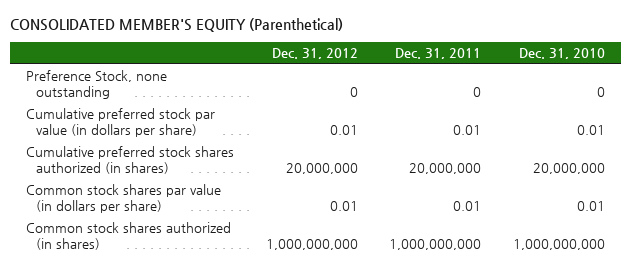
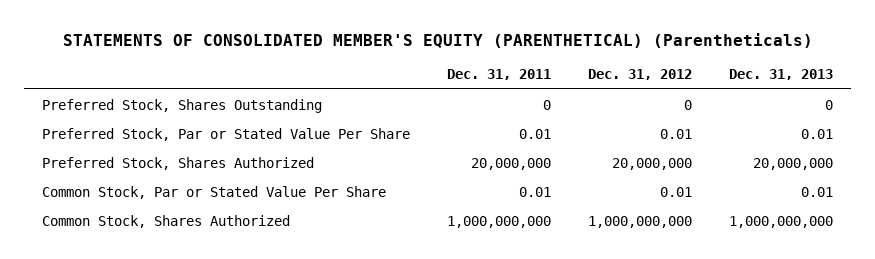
- CONSOLIDATED MEMBER'S EQUITY (Parenthetical)
+ STATEMENTS OF CONSOLIDATED MEMBER'S EQUITY (PARENTHETICAL) (Parentheticals)
- | Dec. 31, 2012 | Dec. 31, 2011 | Dec. 31, 2010
+ | Dec. 31, 2011 | Dec. 31, 2012 | Dec. 31, 2013
- Preference Stock, none outstanding | 0 | 0 | 0
- Cumulative preferred stock par value (in dollars per share) | 0.01 | 0.01 | 0.01
- Cumulative preferred stock shares authorized (in shares) | 20,000,000 | 20,000,000 | 20,000,000
- Common stock shares par value (in dollars per share) | 0.01 | 0.01 | 0.01
- Common stock shares authorized (in shares) | 1,000,000,000 | 1,000,000,000 | 1,000,000,000
+ Preferred Stock, Shares Outstanding | 0 | 0 | 0
+ Preferred Stock, Par or Stated Value Per Share | 0.01 | 0.01 | 0.01
+ Preferred Stock, Shares Authorized | 20,000,000 | 20,000,000 | 20,000,000
+ Common Stock, Par or Stated Value Per Share | 0.01 | 0.01 | 0.01
+ Common Stock, Shares Authorized | 1,000,000,000 | 1,000,000,000 | 1,000,000,000

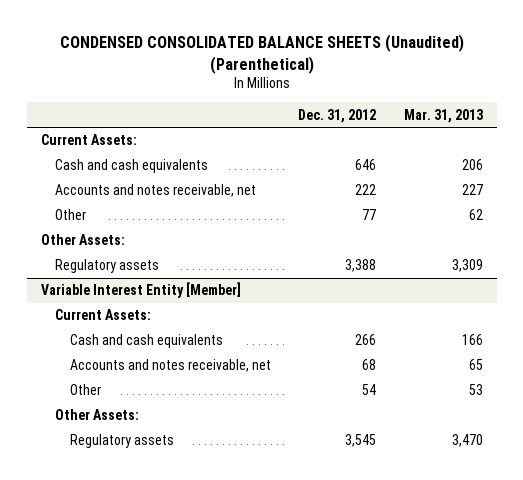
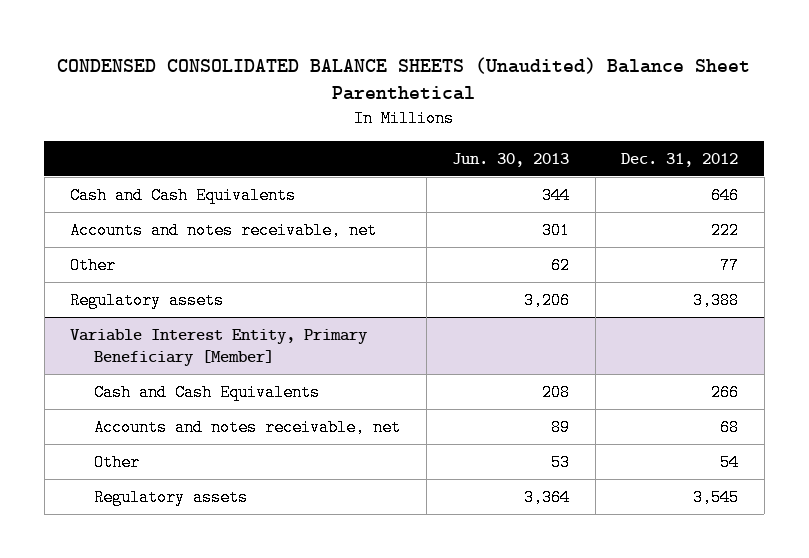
- CONDENSED CONSOLIDATED BALANCE SHEETS (Unaudited) (Parenthetical)
+ CONDENSED CONSOLIDATED BALANCE SHEETS (Unaudited) Balance Sheet Parenthetical
- | Dec. 31, 2012 | Mar. 31, 2013
+ | Jun. 30, 2013 | Dec. 31, 2012
- Current Assets:
- Cash and cash equivalents | 646 | 206
+ Cash and Cash Equivalents | 344 | 646
- Other Assets:
- Variable Interest Entity [Member]
- Current Assets:
- Cash and cash equivalents | 266 | 166
+ Variable Interest Entity, Primary Beneficiary [Member]
+ Cash and Cash Equivalents | 208 | 266
- Other Assets:

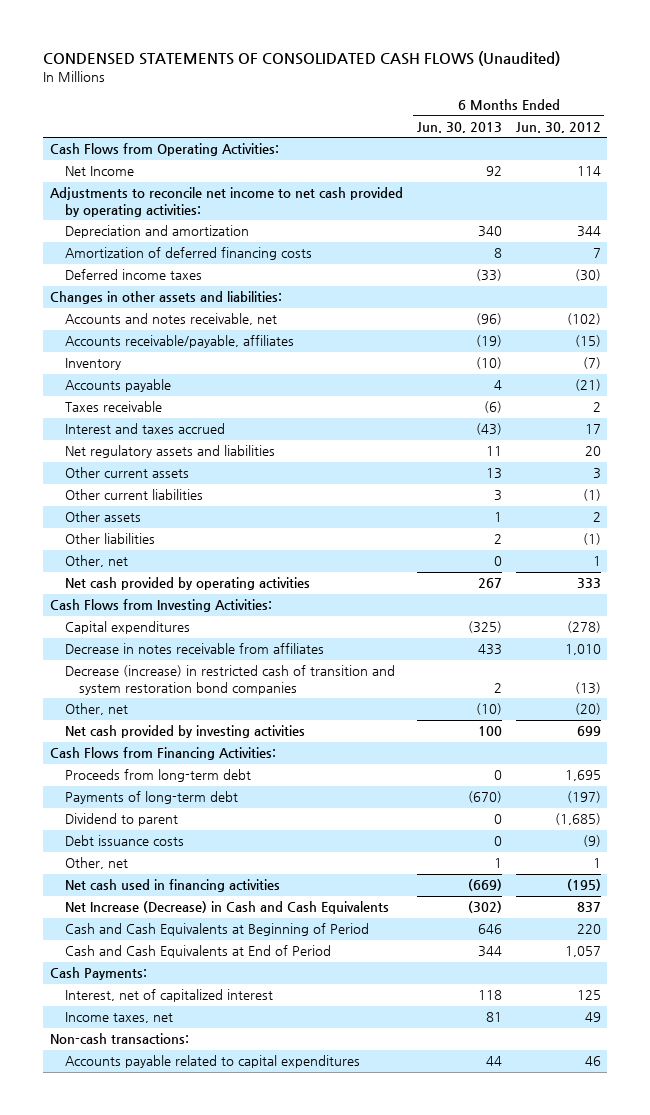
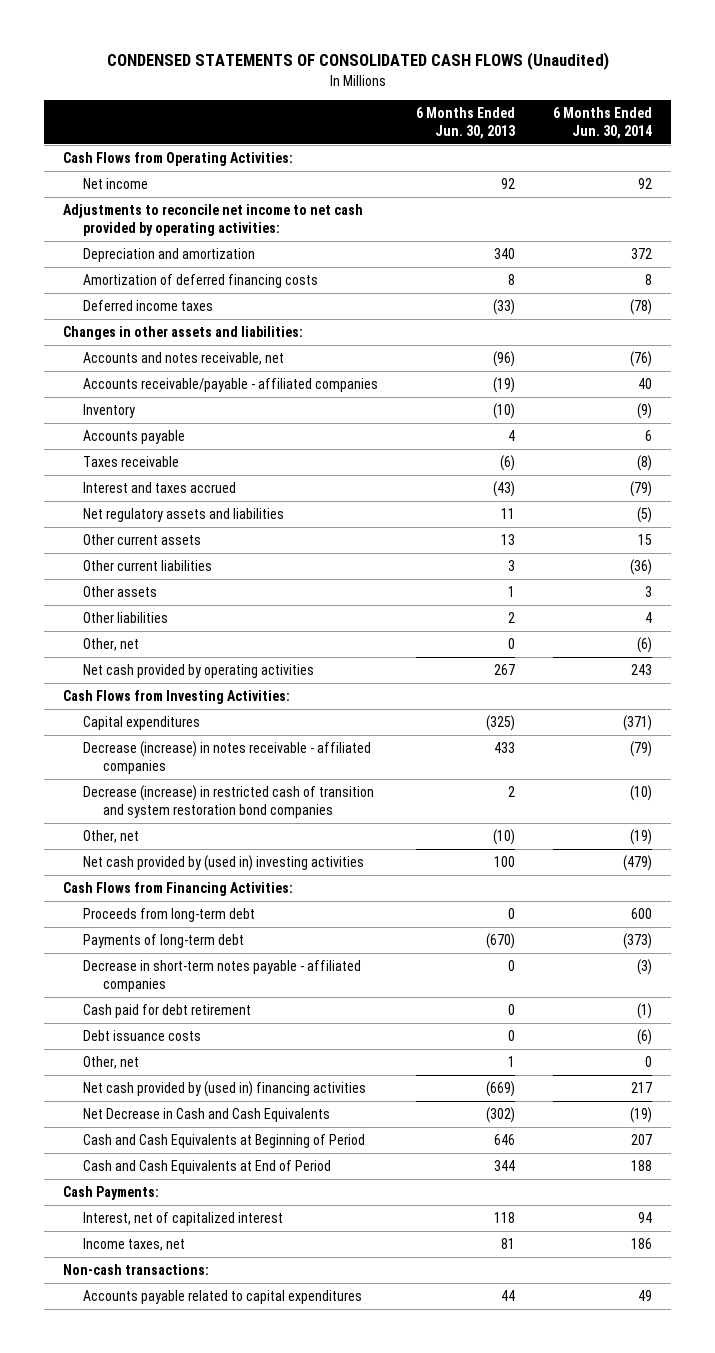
- | 6 Months Ended Jun. 30, 2013 | 6 Months Ended Jun. 30, 2012
+ | 6 Months Ended Jun. 30, 2013 | 6 Months Ended Jun. 30, 2014
- Net Income | 92 | 114
+ Net income | 92 | 92
- Accounts receivable/payable, affiliates | (19) | (15)
+ Accounts receivable/payable - affiliated companies | (19) | 40
- Decrease in notes receivable from affiliates | 433 | 1,010
+ Decrease (increase) in notes receivable - affiliated companies | 433 | (79)
- Net cash provided by investing activities | 100 | 699
+ Net cash provided by (used in) investing activities | 100 | (479)
- Dividend to parent | 0 | (1,685)
+ Decrease in short-term notes payable - affiliated companies | 0 | (3)
+ Cash paid for debt retirement | 0 | (1)
- Net cash used in financing activities | (669) | (195)
- Net Increase (Decrease) in Cash and Cash Equivalents | (302) | 837
+ Net cash provided by (used in) financing activities | (669) | 217
+ Net Decrease in Cash and Cash Equivalents | (302) | (19)

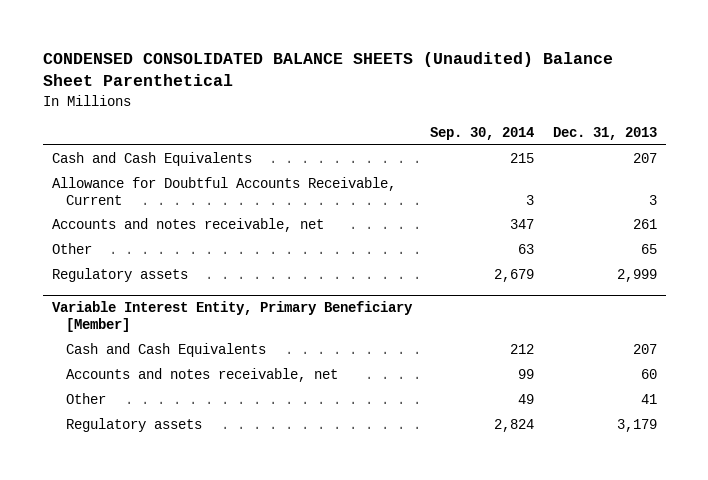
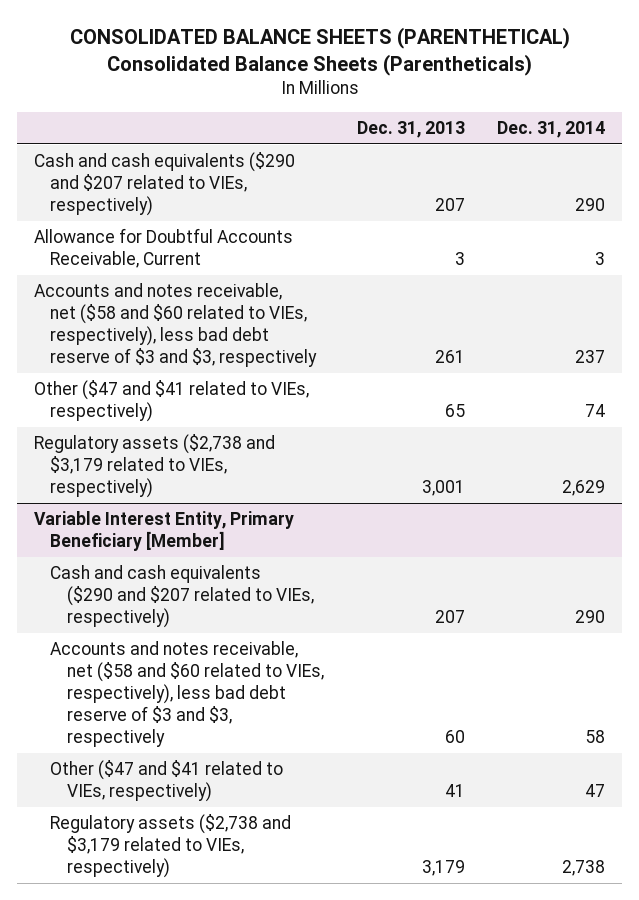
- CONDENSED CONSOLIDATED BALANCE SHEETS (Unaudited) Balance Sheet Parenthetical
+ CONSOLIDATED BALANCE SHEETS (PARENTHETICAL) Consolidated Balance Sheets (Parentheticals)
- | Sep. 30, 2014 | Dec. 31, 2013
+ | Dec. 31, 2013 | Dec. 31, 2014
- Cash and Cash Equivalents | 215 | 207
+ Cash and cash equivalents ($290 and $207 related to VIEs, respectively) | 207 | 290
- Accounts and notes receivable, net | 347 | 261
- Other | 63 | 65
- Regulatory assets | 2,679 | 2,999
+ Accounts and notes receivable, net ($58 and $60 related to VIEs, respectively), less bad debt reserve of $3 and $3, respectively | 261 | 237
+ Other ($47 and $41 related to VIEs, respectively) | 65 | 74
+ Regulatory assets ($2,738 and $3,179 related to VIEs, respectively) | 3,001 | 2,629
@ Variable Interest Entity, Primary Beneficiary [Member]
- Cash and Cash Equivalents | 212 | 207
- Accounts and notes receivable, net | 99 | 60
- Other | 49 | 41
- Regulatory assets | 2,824 | 3,179
+ Cash and cash equivalents ($290 and $207 related to VIEs, respectively) | 207 | 290
+ Accounts and notes receivable, net ($58 and $60 related to VIEs, respectively), less bad debt reserve of $3 and $3, respectively | 60 | 58
+ Other ($47 and $41 related to VIEs, respectively) | 41 | 47
+ Regulatory assets ($2,738 and $3,179 related to VIEs, respectively) | 3,179 | 2,738

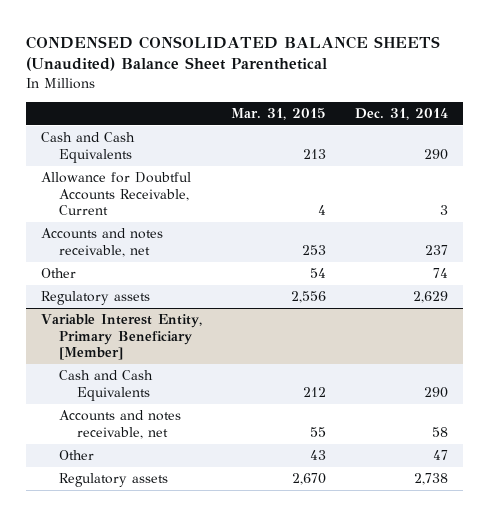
- CONSOLIDATED BALANCE SHEETS (PARENTHETICAL) Consolidated Balance Sheets (Parentheticals)
+ CONDENSED CONSOLIDATED BALANCE SHEETS (Unaudited) Balance Sheet Parenthetical
- | Dec. 31, 2013 | Dec. 31, 2014
+ | Mar. 31, 2015 | Dec. 31, 2014
- Cash and cash equivalents ($290 and $207 related to VIEs, respectively) | 207 | 290
+ Cash and Cash Equivalents | 213 | 290
- Accounts and notes receivable, net ($58 and $60 related to VIEs, respectively), less bad debt reserve of $3 and $3, respectively | 261 | 237
- Other ($47 and $41 related to VIEs, respectively) | 65 | 74
- Regulatory assets ($2,738 and $3,179 related to VIEs, respectively) | 3,001 | 2,629
+ Accounts and notes receivable, net | 253 | 237
+ Other | 54 | 74
+ Regulatory assets | 2,556 | 2,629
@ Variable Interest Entity, Primary Beneficiary [Member]
- Cash and cash equivalents ($290 and $207 related to VIEs, respectively) | 207 | 290
- Accounts and notes receivable, net ($58 and $60 related to VIEs, respectively), less bad debt reserve of $3 and $3, respectively | 60 | 58
- Other ($47 and $41 related to VIEs, respectively) | 41 | 47
- Regulatory assets ($2,738 and $3,179 related to VIEs, respectively) | 3,179 | 2,738
+ Cash and Cash Equivalents | 212 | 290
+ Accounts and notes receivable, net | 55 | 58
+ Other | 43 | 47
+ Regulatory assets | 2,670 | 2,738

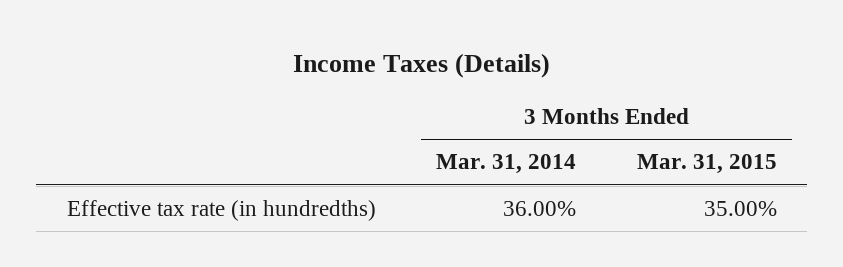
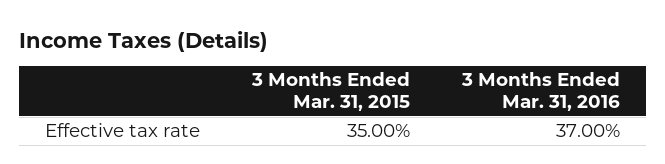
- | 3 Months Ended Mar. 31, 2014 | 3 Months Ended Mar. 31, 2015
+ | 3 Months Ended Mar. 31, 2015 | 3 Months Ended Mar. 31, 2016
- Effective tax rate (in hundredths) | 36.00% | 35.00%
+ Effective tax rate | 35.00% | 37.00%

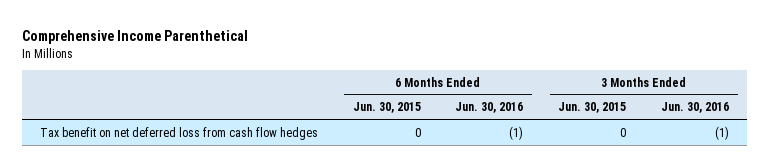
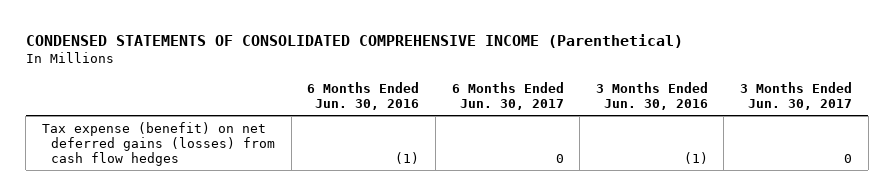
- Comprehensive Income Parenthetical
+ CONDENSED STATEMENTS OF CONSOLIDATED COMPREHENSIVE INCOME (Parenthetical)
- | 6 Months Ended Jun. 30, 2015 | 6 Months Ended Jun. 30, 2016 | 3 Months Ended Jun. 30, 2015 | 3 Months Ended Jun. 30, 2016
+ | 6 Months Ended Jun. 30, 2016 | 6 Months Ended Jun. 30, 2017 | 3 Months Ended Jun. 30, 2016 | 3 Months Ended Jun. 30, 2017
- Tax benefit on net deferred loss from cash flow hedges | 0 | (1) | 0 | (1)
+ Tax expense (benefit) on net deferred gains (losses) from cash flow hedges | (1) | 0 | (1) | 0

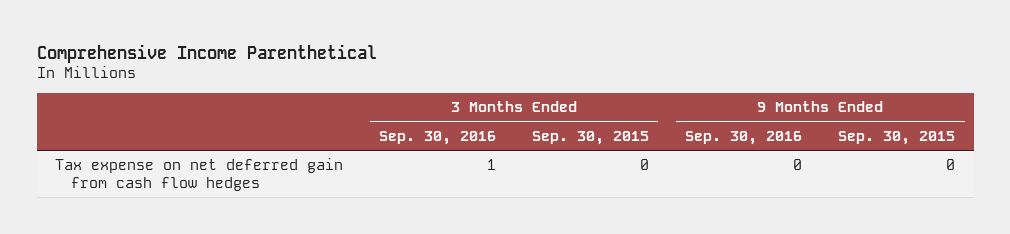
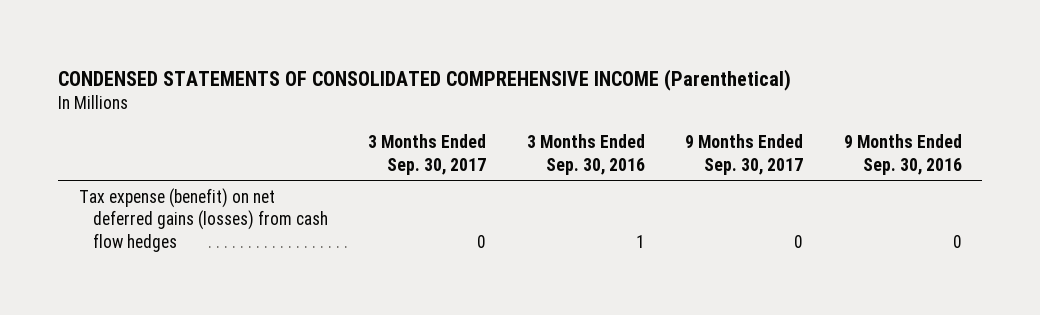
- Comprehensive Income Parenthetical
+ CONDENSED STATEMENTS OF CONSOLIDATED COMPREHENSIVE INCOME (Parenthetical)
- | 3 Months Ended Sep. 30, 2016 | 3 Months Ended Sep. 30, 2015 | 9 Months Ended Sep. 30, 2016 | 9 Months Ended Sep. 30, 2015
+ | 3 Months Ended Sep. 30, 2017 | 3 Months Ended Sep. 30, 2016 | 9 Months Ended Sep. 30, 2017 | 9 Months Ended Sep. 30, 2016
- Tax expense on net deferred gain from cash flow hedges | 1 | 0 | 0 | 0
+ Tax expense (benefit) on net deferred gains (losses) from cash flow hedges | 0 | 1 | 0 | 0

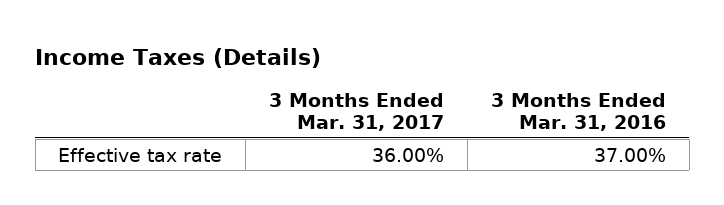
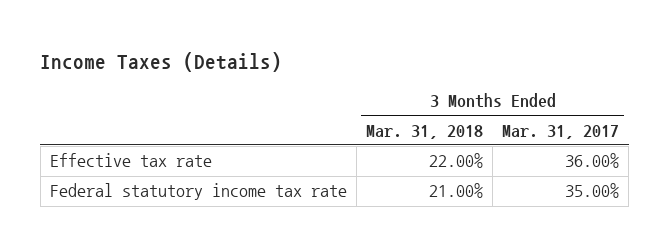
- | 3 Months Ended Mar. 31, 2017 | 3 Months Ended Mar. 31, 2016
+ | 3 Months Ended Mar. 31, 2018 | 3 Months Ended Mar. 31, 2017
+ Federal statutory income tax rate | 21.00% | 35.00%

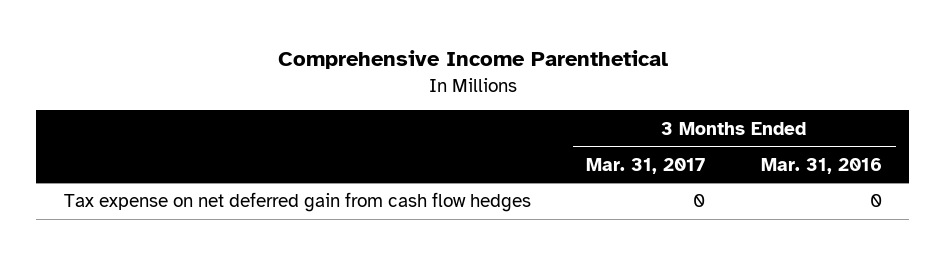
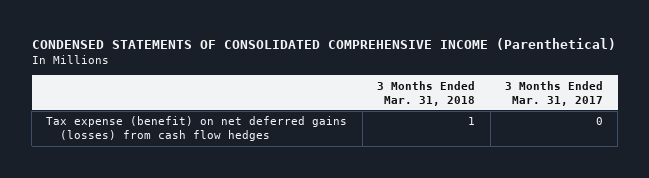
- Comprehensive Income Parenthetical
+ CONDENSED STATEMENTS OF CONSOLIDATED COMPREHENSIVE INCOME (Parenthetical)
- | 3 Months Ended Mar. 31, 2017 | 3 Months Ended Mar. 31, 2016
+ | 3 Months Ended Mar. 31, 2018 | 3 Months Ended Mar. 31, 2017
- Tax expense on net deferred gain from cash flow hedges | 0 | 0
+ Tax expense (benefit) on net deferred gains (losses) from cash flow hedges | 1 | 0

